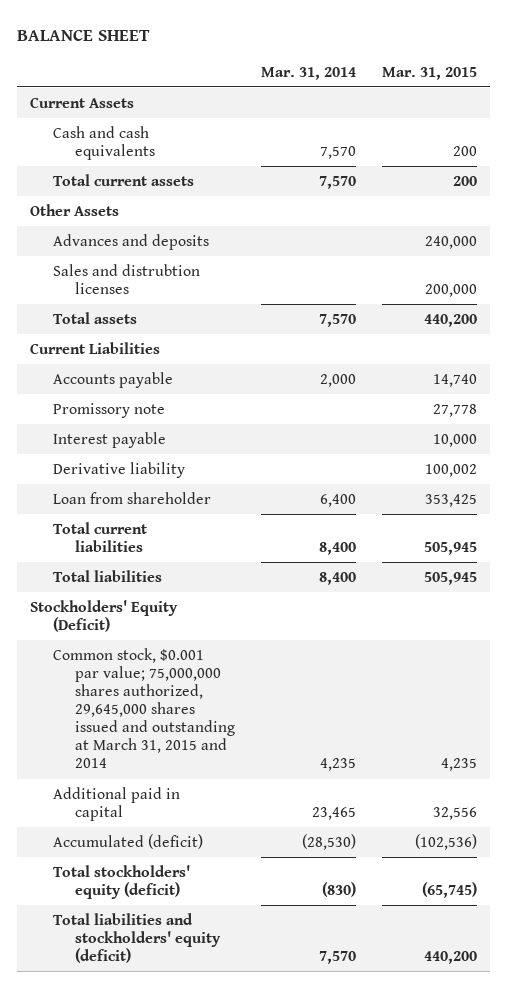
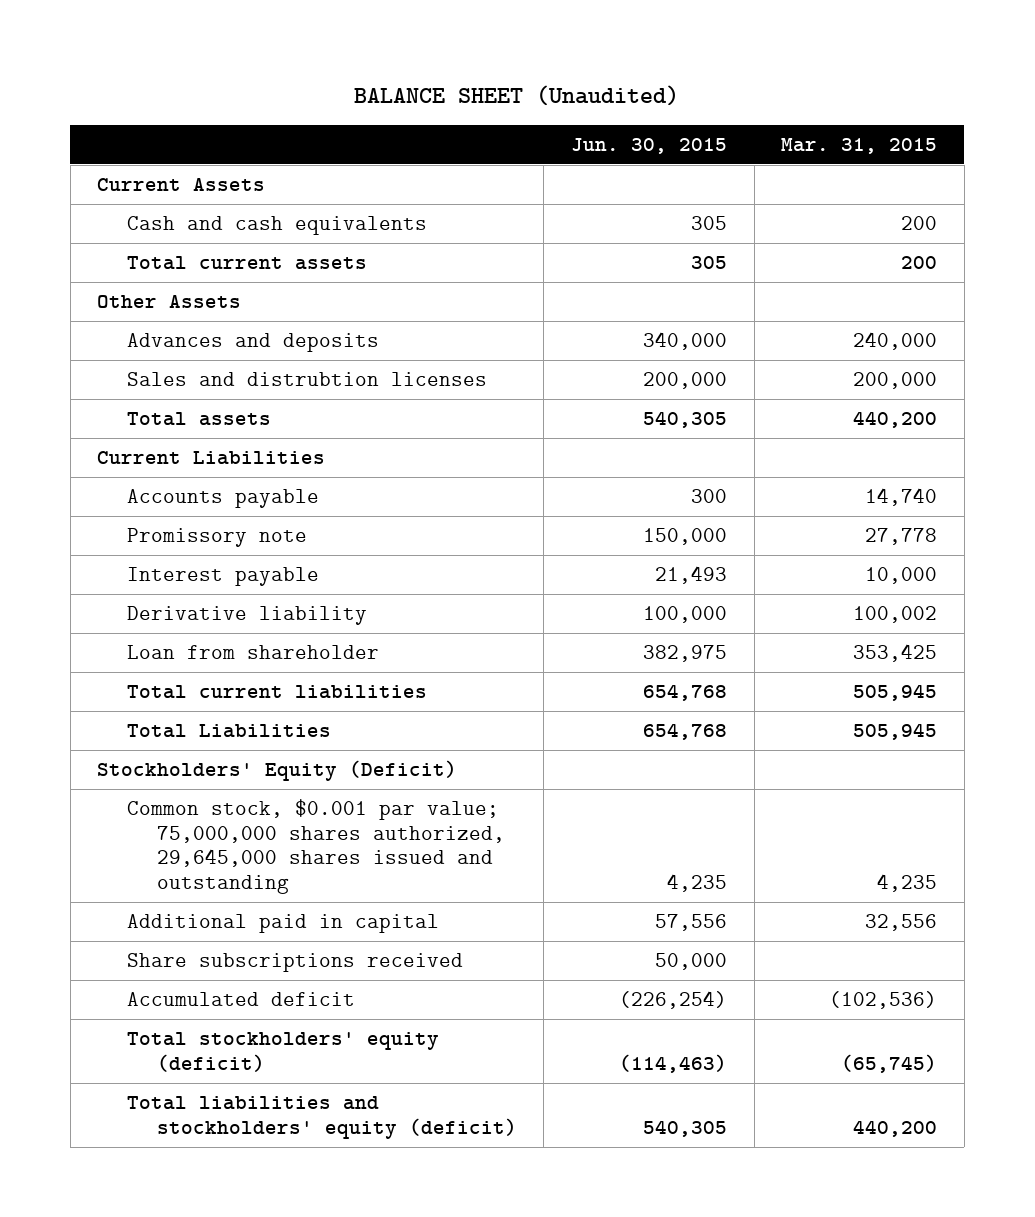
- BALANCE SHEET
+ BALANCE SHEET (Unaudited)
- | Mar. 31, 2014 | Mar. 31, 2015
+ | Jun. 30, 2015 | Mar. 31, 2015
- Total liabilities | 8,400 | 505,945
+ Total Liabilities | 654,768 | 505,945
- Common stock, $0.001 par value; 75,000,000 shares authorized, 29,645,000 shares issued and outstanding at March 31, 2015 and 2014 | 4,235 | 4,235
+ Common stock, $0.001 par value; 75,000,000 shares authorized, 29,645,000 shares issued and outstanding | 4,235 | 4,235
- Accumulated (deficit) | (28,530) | (102,536)
+ Share subscriptions received | 50,000 |
+ Accumulated deficit | (226,254) | (102,536)

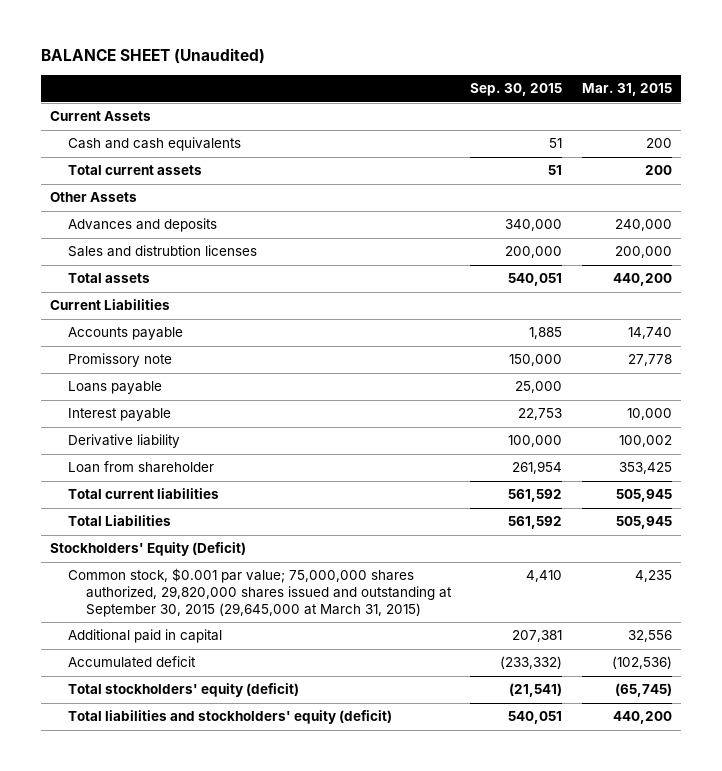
- | Jun. 30, 2015 | Mar. 31, 2015
+ | Sep. 30, 2015 | Mar. 31, 2015
+ Loans payable | 25,000 |
- Common stock, $0.001 par value; 75,000,000 shares authorized, 29,645,000 shares issued and outstanding | 4,235 | 4,235
+ Common stock, $0.001 par value; 75,000,000 shares authorized, 29,820,000 shares issued and outstanding at September 30, 2015 (29,645,000 at March 31, 2015) | 4,410 | 4,235
- Share subscriptions received | 50,000 |

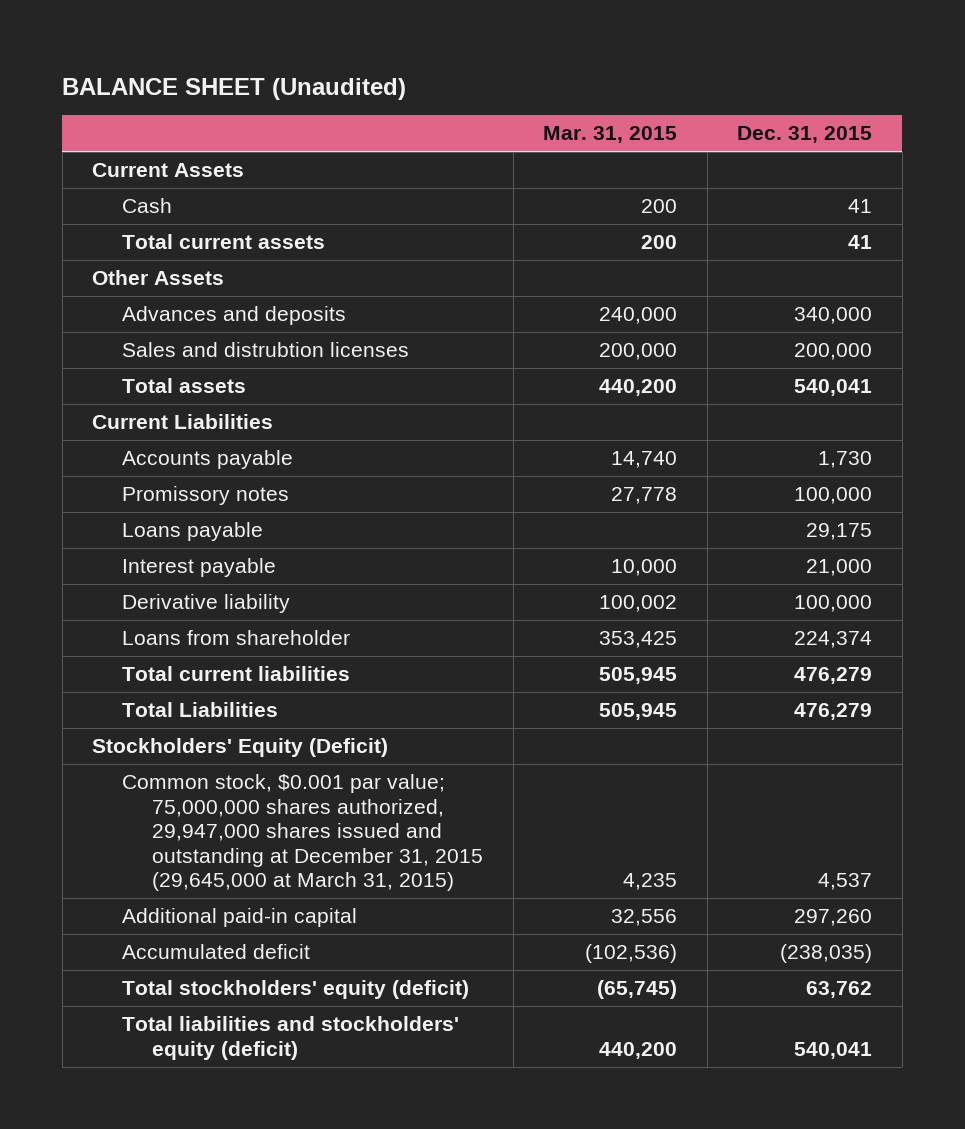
- | Sep. 30, 2015 | Mar. 31, 2015
+ | Mar. 31, 2015 | Dec. 31, 2015
- Cash and cash equivalents | 51 | 200
+ Cash | 200 | 41
- Promissory note | 150,000 | 27,778
+ Promissory notes | 27,778 | 100,000
- Loan from shareholder | 261,954 | 353,425
+ Loans from shareholder | 353,425 | 224,374
- Common stock, $0.001 par value; 75,000,000 shares authorized, 29,820,000 shares issued and outstanding at September 30, 2015 (29,645,000 at March 31, 2015) | 4,410 | 4,235
- Additional paid in capital | 207,381 | 32,556
+ Common stock, $0.001 par value; 75,000,000 shares authorized, 29,947,000 shares issued and outstanding at December 31, 2015 (29,645,000 at March 31, 2015) | 4,235 | 4,537
+ Additional paid-in capital | 32,556 | 297,260

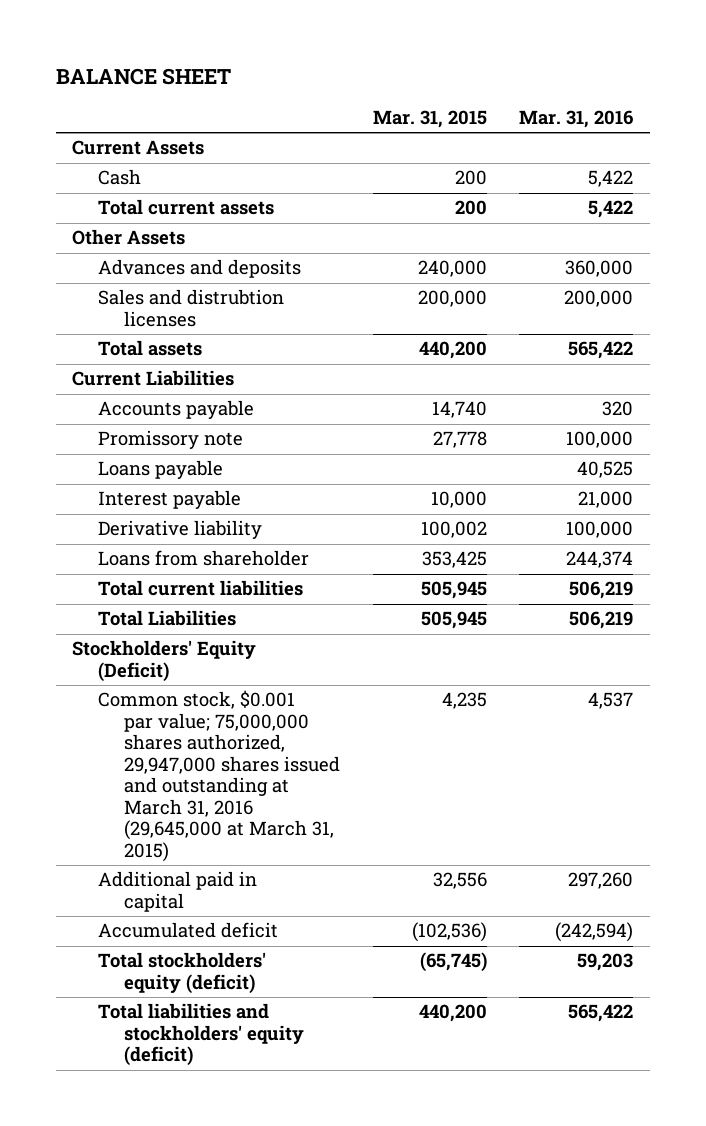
- BALANCE SHEET (Unaudited)
+ BALANCE SHEET
- | Mar. 31, 2015 | Dec. 31, 2015
+ | Mar. 31, 2015 | Mar. 31, 2016
- Promissory notes | 27,778 | 100,000
+ Promissory note | 27,778 | 100,000
- Common stock, $0.001 par value; 75,000,000 shares authorized, 29,947,000 shares issued and outstanding at December 31, 2015 (29,645,000 at March 31, 2015) | 4,235 | 4,537
- Additional paid-in capital | 32,556 | 297,260
+ Common stock, $0.001 par value; 75,000,000 shares authorized, 29,947,000 shares issued and outstanding at March 31, 2016 (29,645,000 at March 31, 2015) | 4,235 | 4,537
+ Additional paid in capital | 32,556 | 297,260

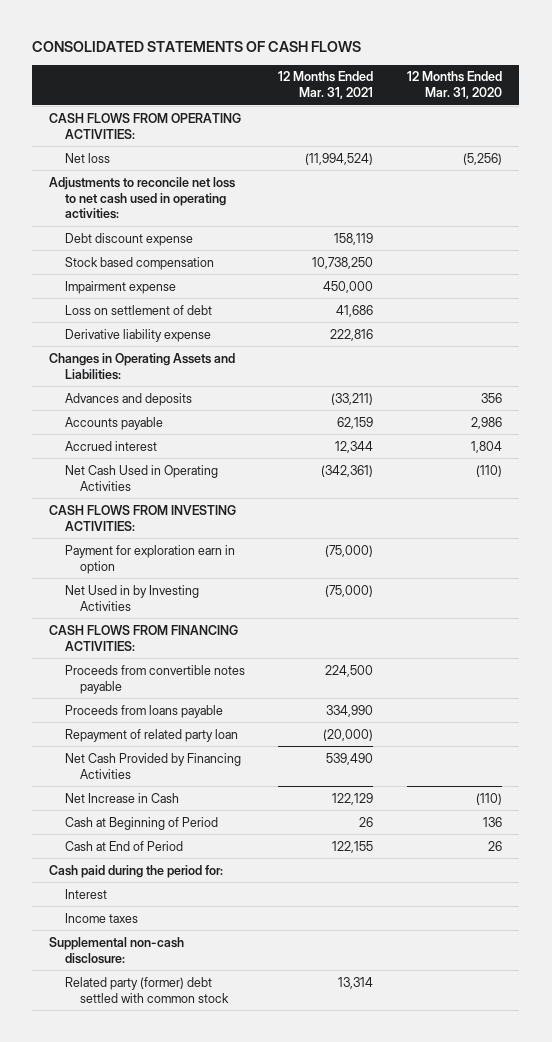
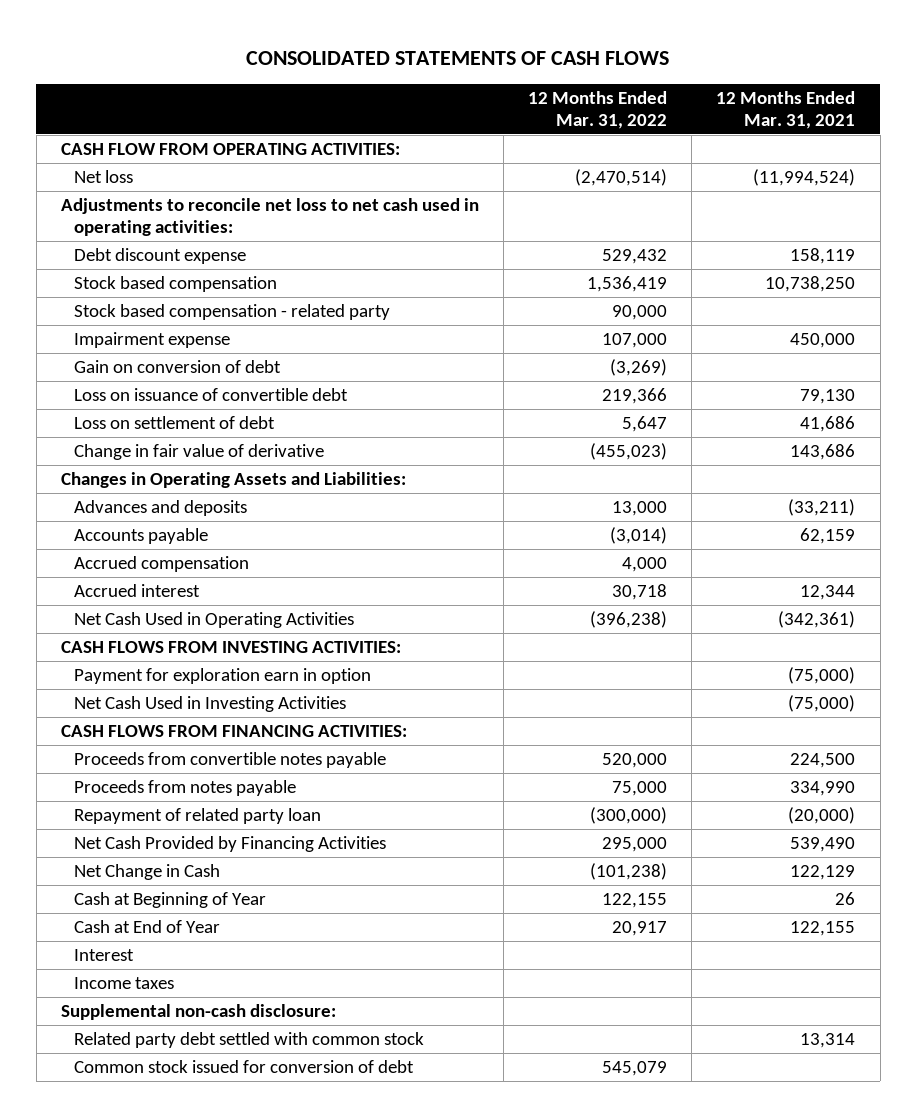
- | 12 Months Ended Mar. 31, 2021 | 12 Months Ended Mar. 31, 2020
+ | 12 Months Ended Mar. 31, 2022 | 12 Months Ended Mar. 31, 2021
- CASH FLOWS FROM OPERATING ACTIVITIES:
+ CASH FLOW FROM OPERATING ACTIVITIES:
+ Stock based compensation - related party | 90,000 |
+ Gain on conversion of debt | (3,269) |
+ Loss on issuance of convertible debt | 219,366 | 79,130
- Derivative liability expense | 222,816 |
+ Change in fair value of derivative | (455,023) | 143,686
+ Accrued compensation | 4,000 |
- Net Used in by Investing Activities | (75,000) |
+ Net Cash Used in Investing Activities | | (75,000)
- Proceeds from loans payable | 334,990 |
+ Proceeds from notes payable | 75,000 | 334,990
- Net Increase in Cash | 122,129 | (110)
- Cash at Beginning of Period | 26 | 136
- Cash at End of Period | 122,155 | 26
- Cash paid during the period for:
+ Net Change in Cash | (101,238) | 122,129
+ Cash at Beginning of Year | 122,155 | 26
+ Cash at End of Year | 20,917 | 122,155
- Related party (former) debt settled with common stock | 13,314 |
+ Related party debt settled with common stock | | 13,314
+ Common stock issued for conversion of debt | 545,079 |

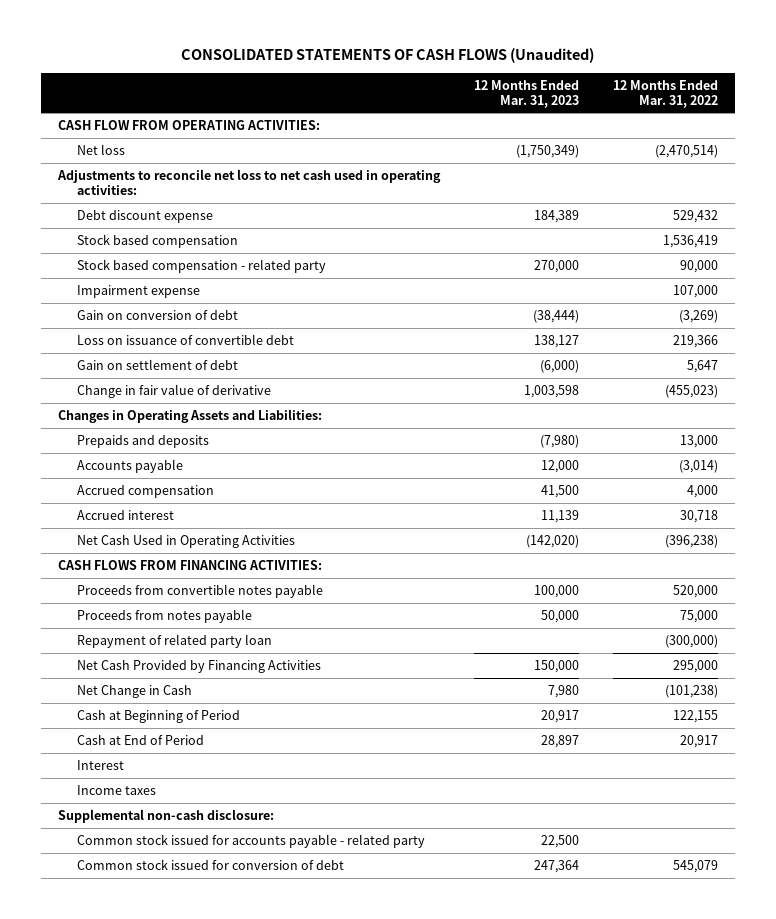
- CONSOLIDATED STATEMENTS OF CASH FLOWS
+ CONSOLIDATED STATEMENTS OF CASH FLOWS (Unaudited)
- | 12 Months Ended Mar. 31, 2022 | 12 Months Ended Mar. 31, 2021
+ | 12 Months Ended Mar. 31, 2023 | 12 Months Ended Mar. 31, 2022
- Loss on settlement of debt | 5,647 | 41,686
+ Gain on settlement of debt | (6,000) | 5,647
- Advances and deposits | 13,000 | (33,211)
+ Prepaids and deposits | (7,980) | 13,000
- CASH FLOWS FROM INVESTING ACTIVITIES:
- Payment for exploration earn in option | | (75,000)
- Net Cash Used in Investing Activities | | (75,000)
- Cash at Beginning of Year | 122,155 | 26
- Cash at End of Year | 20,917 | 122,155
+ Cash at Beginning of Period | 20,917 | 122,155
+ Cash at End of Period | 28,897 | 20,917
- Related party debt settled with common stock | | 13,314
+ Common stock issued for accounts payable - related party | 22,500 |

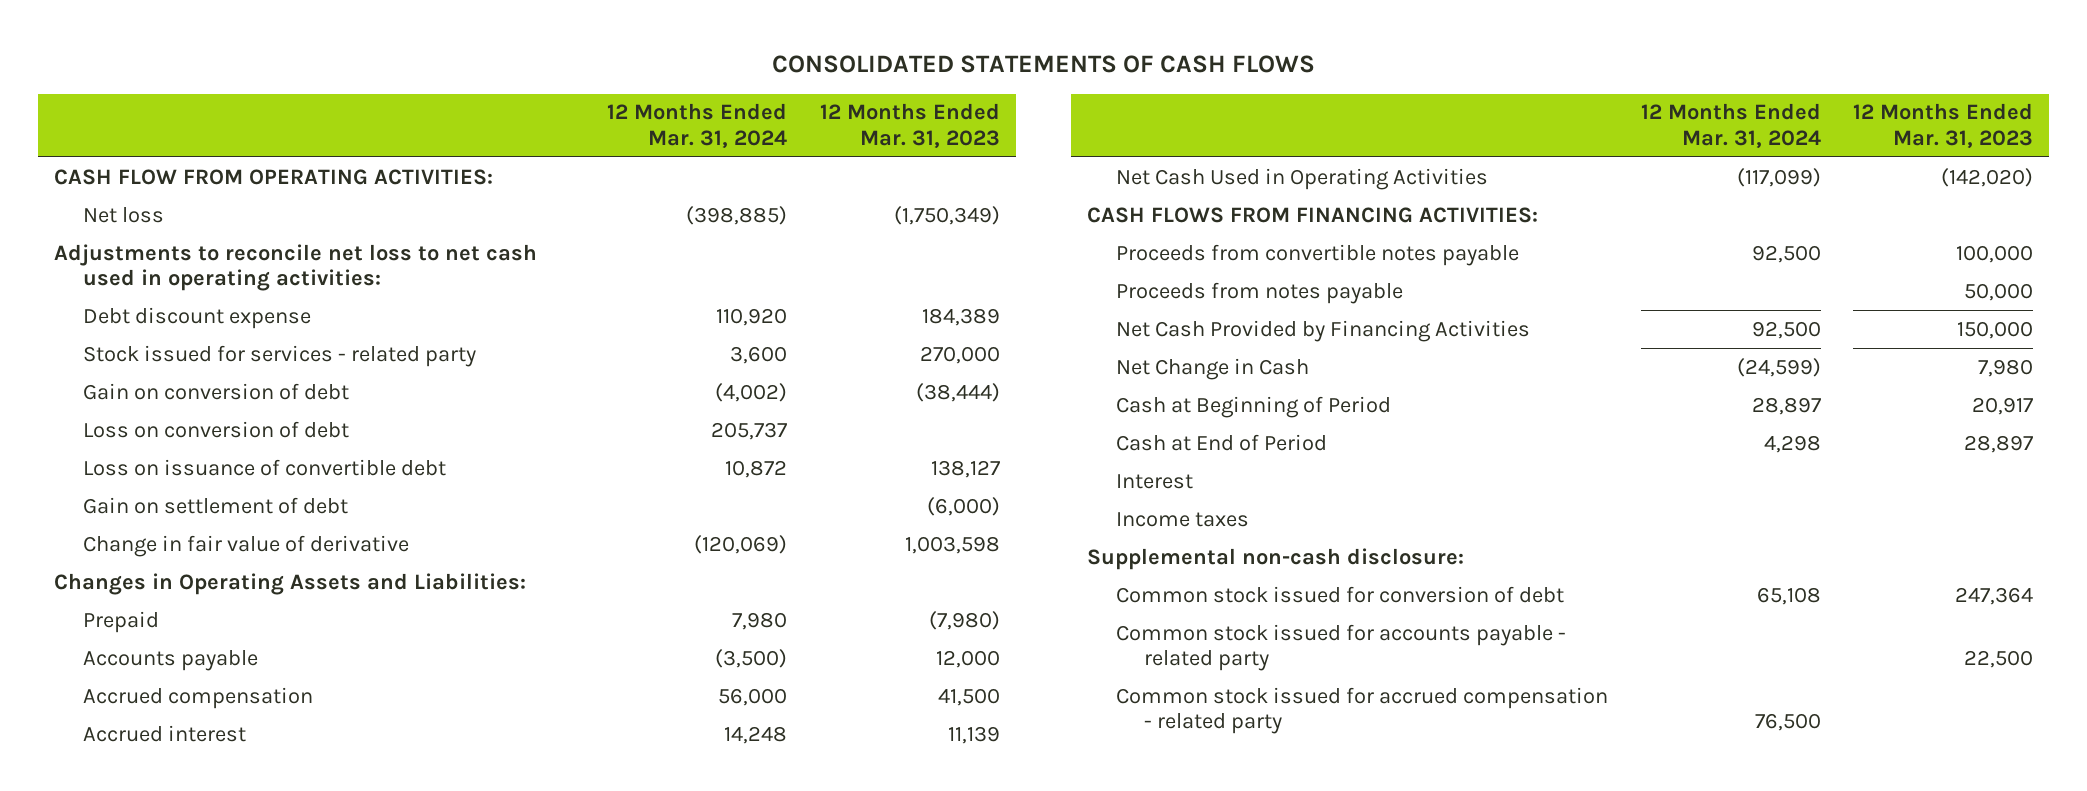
- CONSOLIDATED STATEMENTS OF CASH FLOWS (Unaudited)
+ CONSOLIDATED STATEMENTS OF CASH FLOWS
- | 12 Months Ended Mar. 31, 2023 | 12 Months Ended Mar. 31, 2022
+ | 12 Months Ended Mar. 31, 2024 | 12 Months Ended Mar. 31, 2023
- Stock based compensation | | 1,536,419
- Stock based compensation - related party | 270,000 | 90,000
- Impairment expense | | 107,000
+ Stock issued for services - related party | 3,600 | 270,000
+ Loss on conversion of debt | 205,737 |
- Prepaids and deposits | (7,980) | 13,000
+ Prepaid | 7,980 | (7,980)
- Repayment of related party loan | | (300,000)
moved down: Common stock issued for accounts payable - related party | | 22,500
+ Common stock issued for accrued compensation - related party | 76,500 |

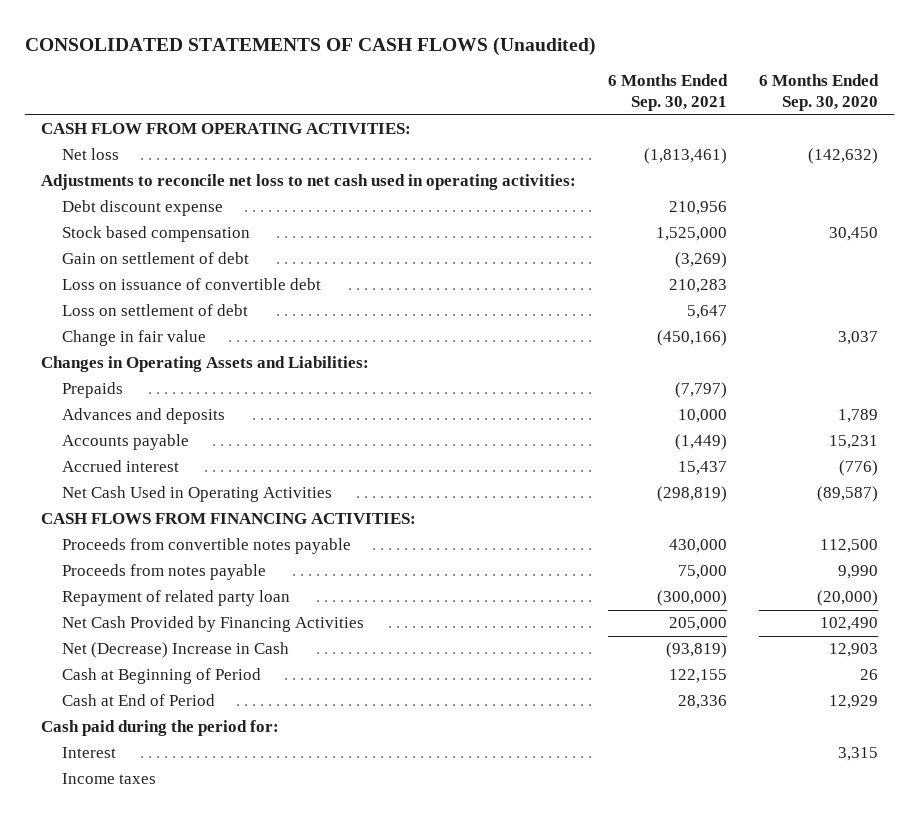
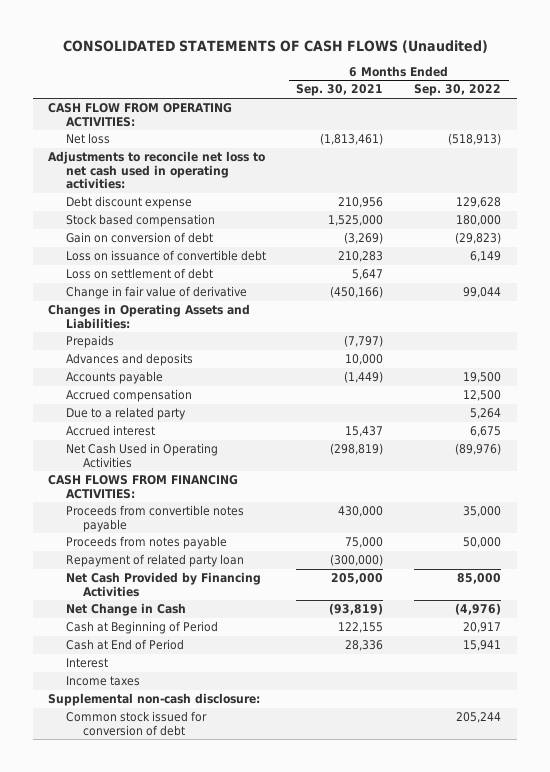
- | 6 Months Ended Sep. 30, 2021 | 6 Months Ended Sep. 30, 2020
+ | 6 Months Ended Sep. 30, 2021 | 6 Months Ended Sep. 30, 2022
- Gain on settlement of debt | (3,269) |
+ Gain on conversion of debt | (3,269) | (29,823)
- Change in fair value | (450,166) | 3,037
+ Change in fair value of derivative | (450,166) | 99,044
+ Accrued compensation | | 12,500
+ Due to a related party | | 5,264
- Net (Decrease) Increase in Cash | (93,819) | 12,903
+ Net Change in Cash | (93,819) | (4,976)
- Cash paid during the period for:
+ Supplemental non-cash disclosure:
+ Common stock issued for conversion of debt | | 205,244

